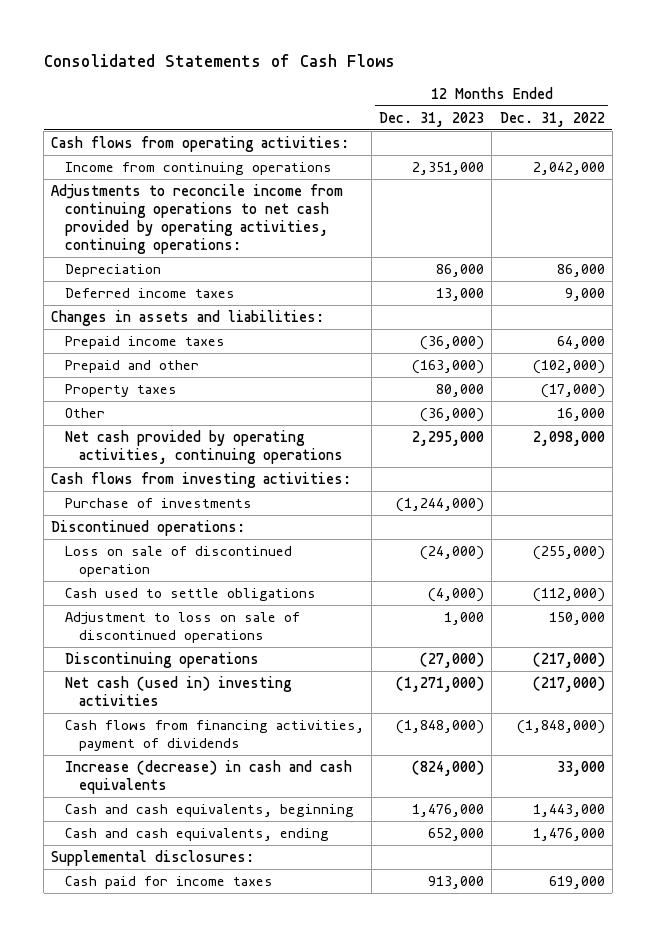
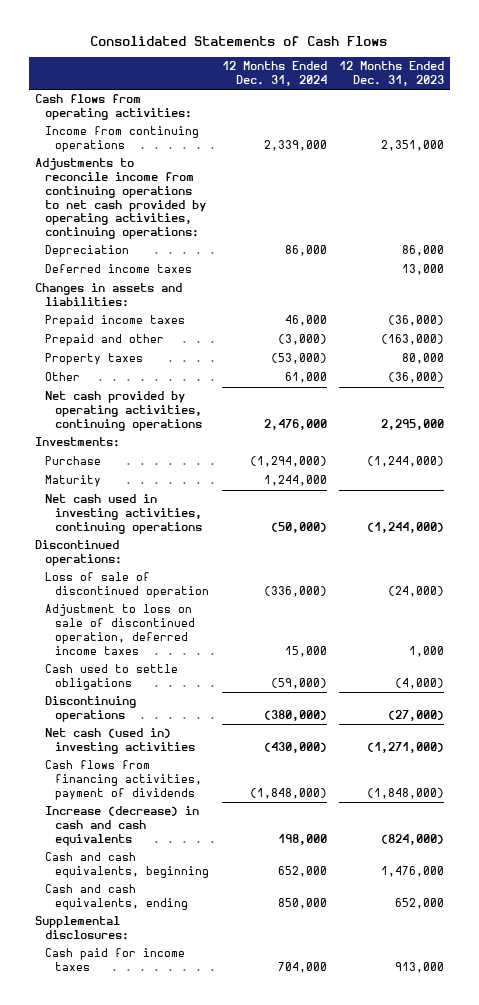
- | 12 Months Ended Dec. 31, 2023 | 12 Months Ended Dec. 31, 2022
+ | 12 Months Ended Dec. 31, 2024 | 12 Months Ended Dec. 31, 2023
- Cash flows from investing activities:
- Purchase of investments | (1,244,000) |
+ Investments:
+ Purchase | (1,294,000) | (1,244,000)
+ Maturity | 1,244,000 |
+ Net cash used in investing activities, continuing operations | (50,000) | (1,244,000)
- Loss on sale of discontinued operation | (24,000) | (255,000)
+ Loss of sale of discontinued operation | (336,000) | (24,000)
+ Adjustment to loss on sale of discontinued operation, deferred income taxes | 15,000 | 1,000
- Adjustment to loss on sale of discontinued operations | 1,000 | 150,000

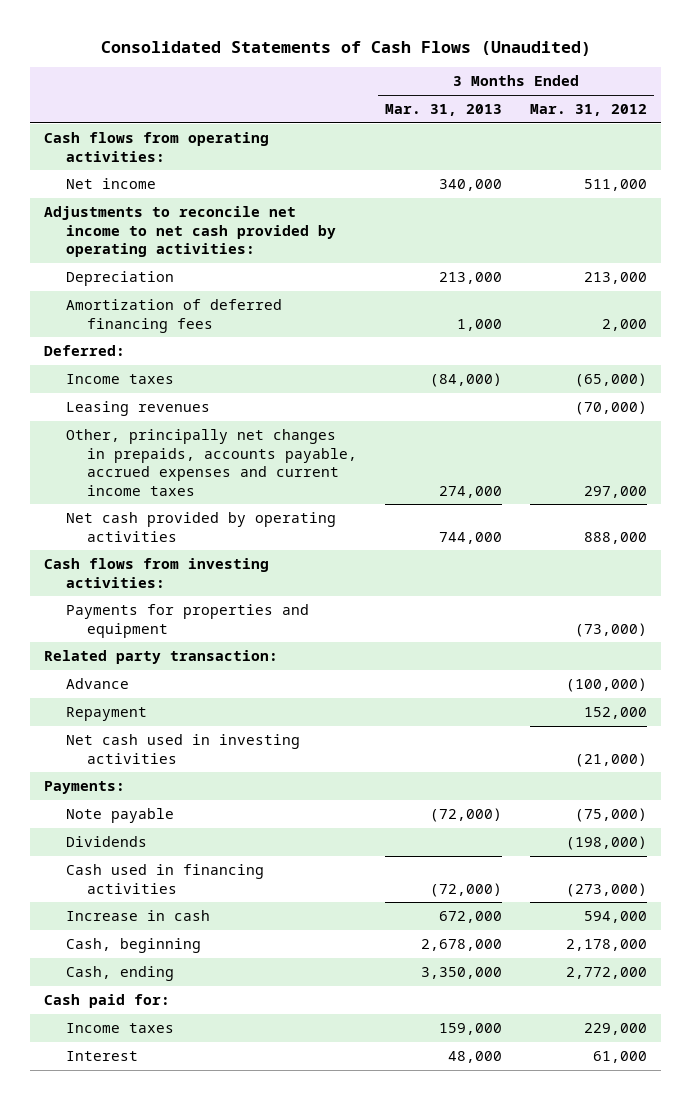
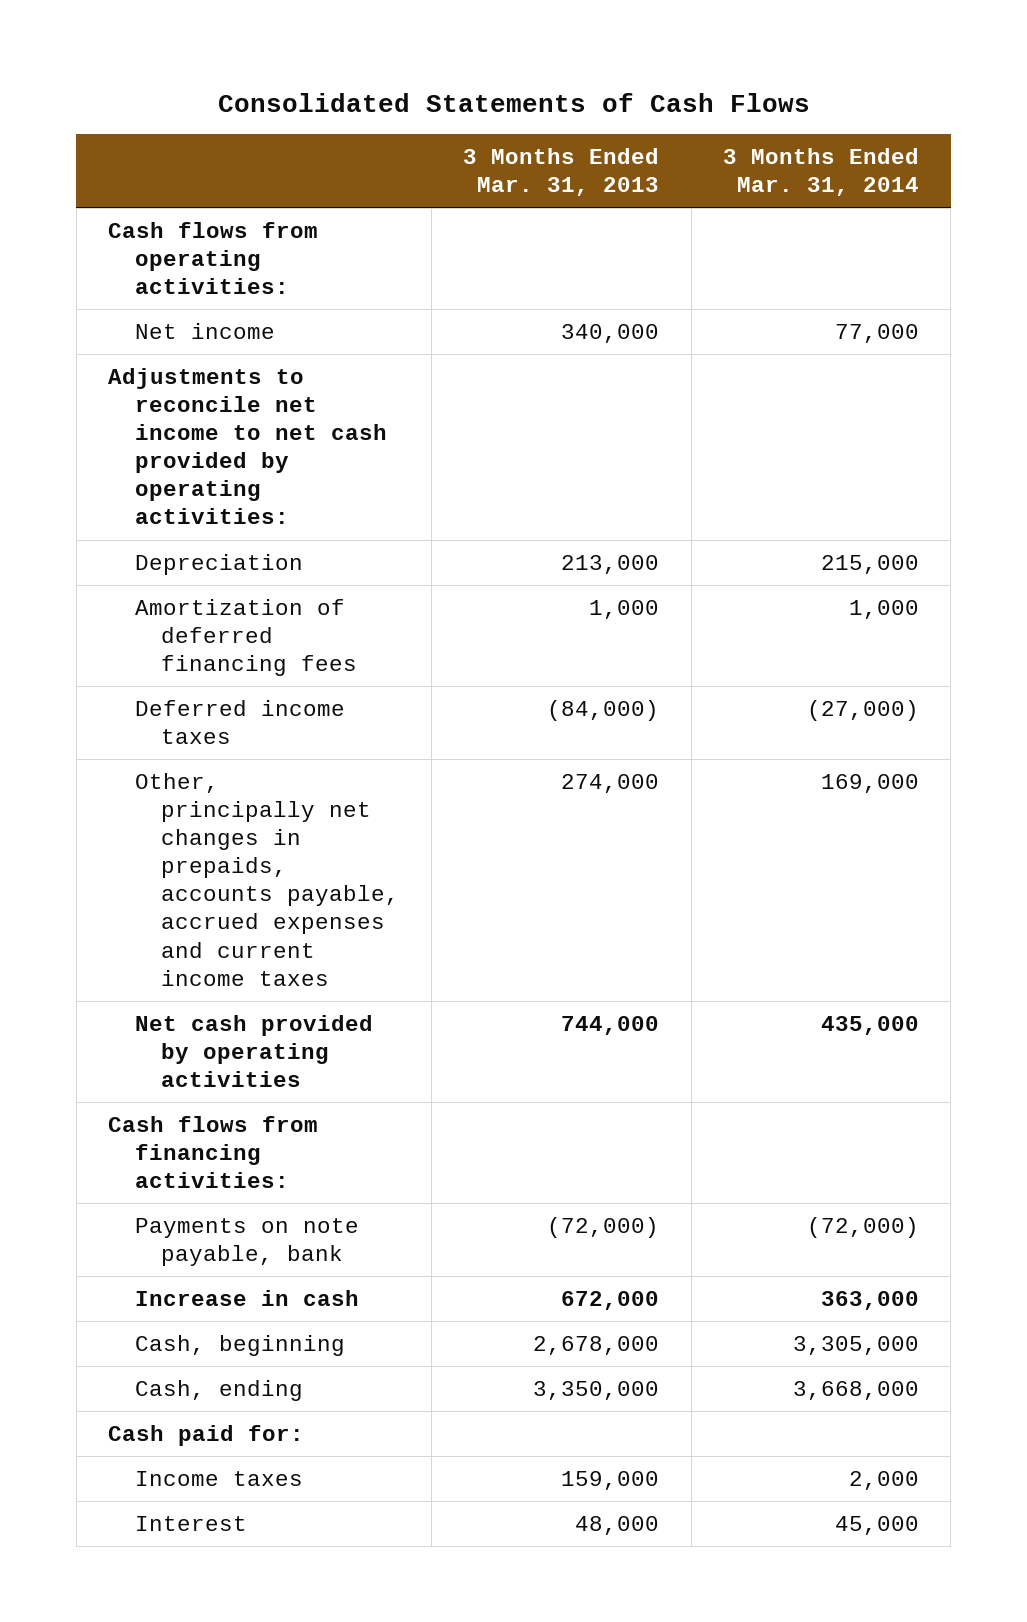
- Consolidated Statements of Cash Flows (Unaudited)
+ Consolidated Statements of Cash Flows
- | 3 Months Ended Mar. 31, 2013 | 3 Months Ended Mar. 31, 2012
+ | 3 Months Ended Mar. 31, 2013 | 3 Months Ended Mar. 31, 2014
- Deferred:
- Income taxes | (84,000) | (65,000)
- Leasing revenues | | (70,000)
+ Deferred income taxes | (84,000) | (27,000)
- Cash flows from investing activities:
- Payments for properties and equipment | | (73,000)
- Related party transaction:
- Advance | | (100,000)
- Repayment | | 152,000
- Net cash used in investing activities | | (21,000)
- Payments:
- Note payable | (72,000) | (75,000)
- Dividends | | (198,000)
- Cash used in financing activities | (72,000) | (273,000)
+ Cash flows from financing activities:
+ Payments on note payable, bank | (72,000) | (72,000)

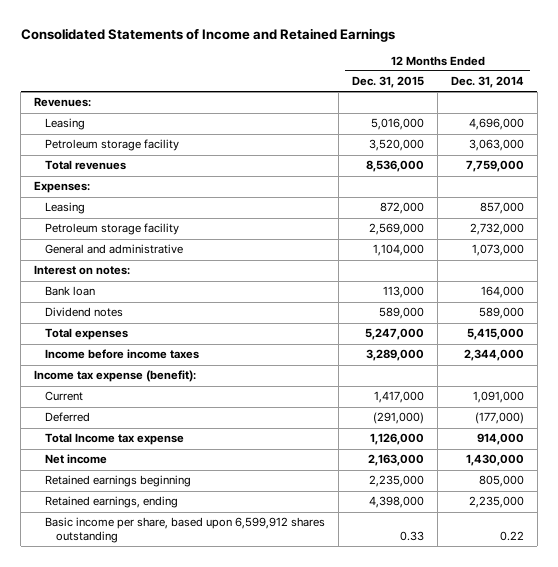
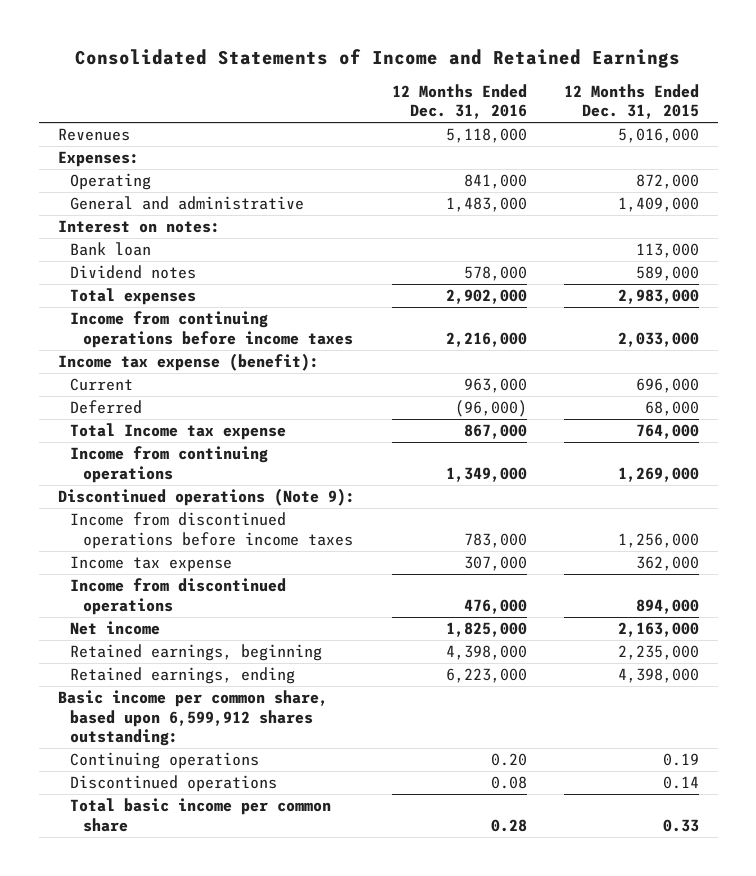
- | 12 Months Ended Dec. 31, 2015 | 12 Months Ended Dec. 31, 2014
+ | 12 Months Ended Dec. 31, 2016 | 12 Months Ended Dec. 31, 2015
- Revenues:
- Leasing | 5,016,000 | 4,696,000
- Petroleum storage facility | 3,520,000 | 3,063,000
- Total revenues | 8,536,000 | 7,759,000
+ Revenues | 5,118,000 | 5,016,000
- Leasing | 872,000 | 857,000
- Petroleum storage facility | 2,569,000 | 2,732,000
- General and administrative | 1,104,000 | 1,073,000
+ Operating | 841,000 | 872,000
+ General and administrative | 1,483,000 | 1,409,000
- Total expenses | 5,247,000 | 5,415,000
- Income before income taxes | 3,289,000 | 2,344,000
+ Total expenses | 2,902,000 | 2,983,000
+ Income from continuing operations before income taxes | 2,216,000 | 2,033,000
- Current | 1,417,000 | 1,091,000
- Deferred | (291,000) | (177,000)
- Total Income tax expense | 1,126,000 | 914,000
+ Current | 963,000 | 696,000
+ Deferred | (96,000) | 68,000
+ Total Income tax expense | 867,000 | 764,000
+ Income from continuing operations | 1,349,000 | 1,269,000
+ Discontinued operations (Note 9):
+ Income from discontinued operations before income taxes | 783,000 | 1,256,000
+ Income tax expense | 307,000 | 362,000
+ Income from discontinued operations | 476,000 | 894,000
- Retained earnings beginning | 2,235,000 | 805,000
+ Retained earnings, beginning | 4,398,000 | 2,235,000
- Basic income per share, based upon 6,599,912 shares outstanding | 0.33 | 0.22
+ Basic income per common share, based upon 6,599,912 shares outstanding:
+ Continuing operations | 0.20 | 0.19
+ Discontinued operations | 0.08 | 0.14
+ Total basic income per common share | 0.28 | 0.33

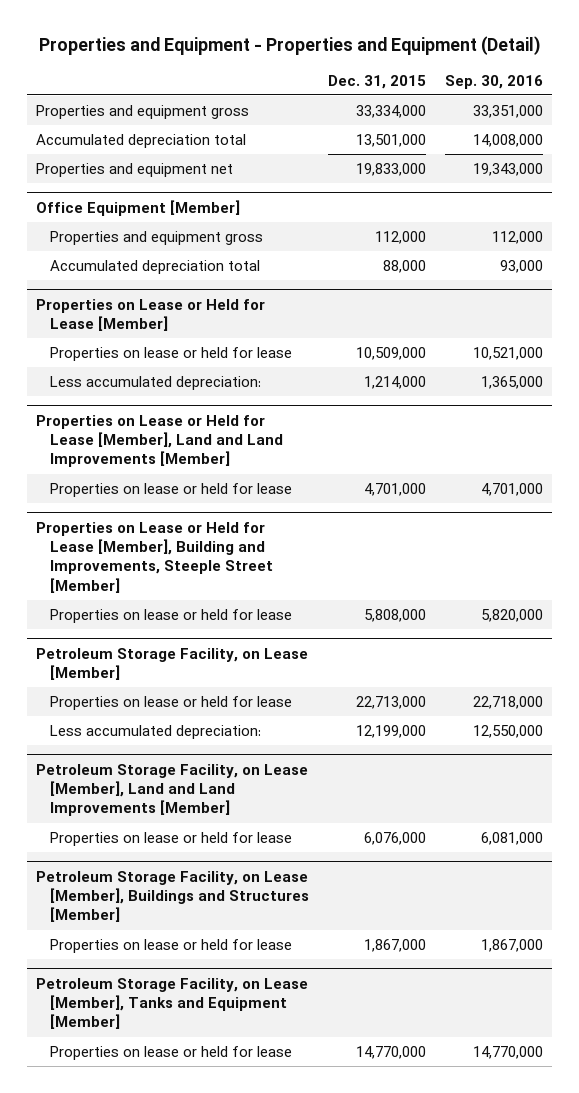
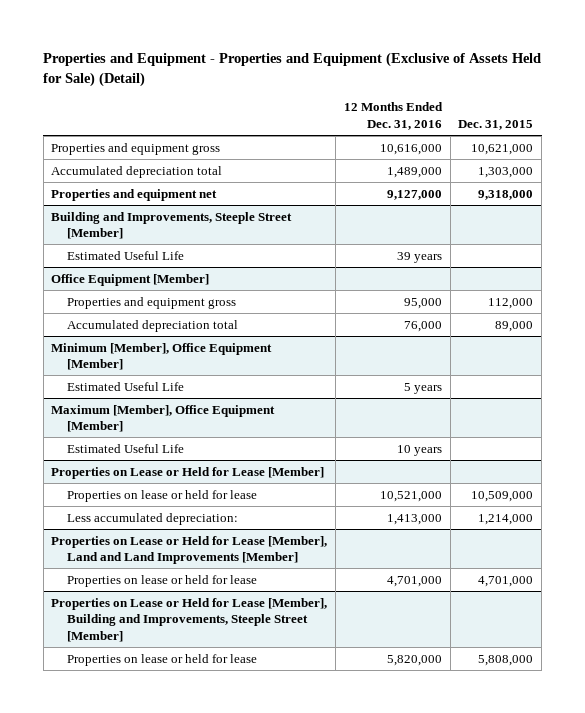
- Properties and Equipment - Properties and Equipment (Detail)
+ Properties and Equipment - Properties and Equipment (Exclusive of Assets Held for Sale) (Detail)
- | Dec. 31, 2015 | Sep. 30, 2016
+ | 12 Months Ended Dec. 31, 2016 | Dec. 31, 2015
- Properties and equipment gross | 33,334,000 | 33,351,000
- Accumulated depreciation total | 13,501,000 | 14,008,000
- Properties and equipment net | 19,833,000 | 19,343,000
+ Properties and equipment gross | 10,616,000 | 10,621,000
+ Accumulated depreciation total | 1,489,000 | 1,303,000
+ Properties and equipment net | 9,127,000 | 9,318,000
+ Building and Improvements, Steeple Street [Member]
+ Estimated Useful Life | 39 years |
@ Office Equipment [Member]
- Accumulated depreciation total | 88,000 | 93,000
+ Accumulated depreciation total | 76,000 | 89,000
+ Minimum [Member], Office Equipment [Member]
+ Estimated Useful Life | 5 years |
+ Maximum [Member], Office Equipment [Member]
+ Estimated Useful Life | 10 years |
- Petroleum Storage Facility, on Lease [Member]
- Properties on lease or held for lease | 22,713,000 | 22,718,000
- Less accumulated depreciation: | 12,199,000 | 12,550,000
- Petroleum Storage Facility, on Lease [Member], Land and Land Improvements [Member]
- Properties on lease or held for lease | 6,076,000 | 6,081,000
- Petroleum Storage Facility, on Lease [Member], Buildings and Structures [Member]
- Properties on lease or held for lease | 1,867,000 | 1,867,000
- Petroleum Storage Facility, on Lease [Member], Tanks and Equipment [Member]
- Properties on lease or held for lease | 14,770,000 | 14,770,000

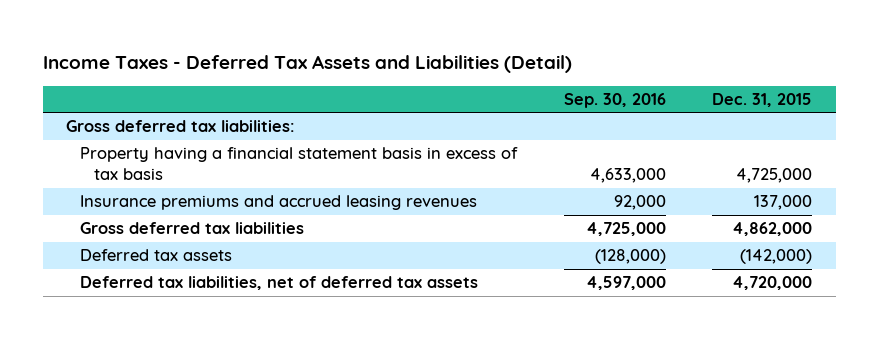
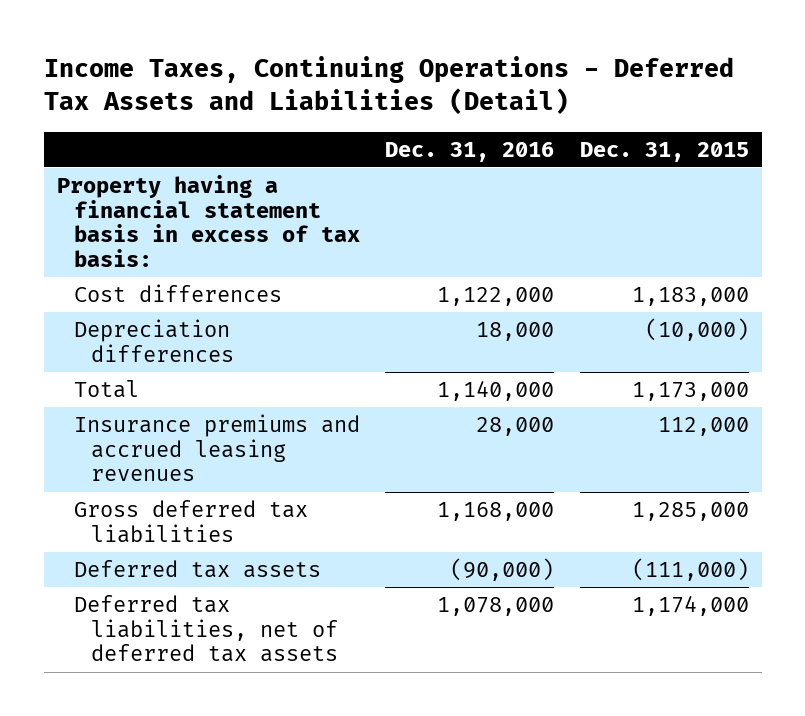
- Income Taxes - Deferred Tax Assets and Liabilities (Detail)
+ Income Taxes, Continuing Operations - Deferred Tax Assets and Liabilities (Detail)
- | Sep. 30, 2016 | Dec. 31, 2015
+ | Dec. 31, 2016 | Dec. 31, 2015
- Gross deferred tax liabilities:
- Property having a financial statement basis in excess of tax basis | 4,633,000 | 4,725,000
- Insurance premiums and accrued leasing revenues | 92,000 | 137,000
- Gross deferred tax liabilities | 4,725,000 | 4,862,000
- Deferred tax assets | (128,000) | (142,000)
- Deferred tax liabilities, net of deferred tax assets | 4,597,000 | 4,720,000
+ Property having a financial statement basis in excess of tax basis:
+ Cost differences | 1,122,000 | 1,183,000
+ Depreciation differences | 18,000 | (10,000)
+ Total | 1,140,000 | 1,173,000
+ Insurance premiums and accrued leasing revenues | 28,000 | 112,000
+ Gross deferred tax liabilities | 1,168,000 | 1,285,000
+ Deferred tax assets | (90,000) | (111,000)
+ Deferred tax liabilities, net of deferred tax assets | 1,078,000 | 1,174,000

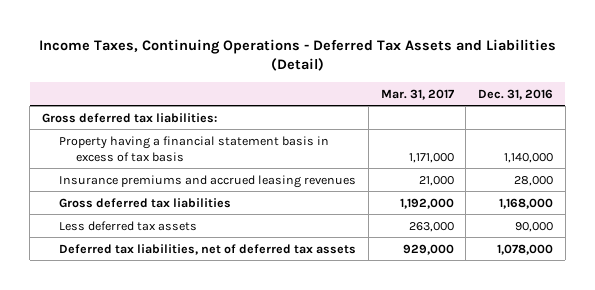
- | Dec. 31, 2016 | Dec. 31, 2015
+ | Mar. 31, 2017 | Dec. 31, 2016
- Property having a financial statement basis in excess of tax basis:
- Cost differences | 1,122,000 | 1,183,000
- Depreciation differences | 18,000 | (10,000)
- Total | 1,140,000 | 1,173,000
+ Gross deferred tax liabilities:
+ Property having a financial statement basis in excess of tax basis | 1,171,000 | 1,140,000
- Deferred tax assets | (90,000) | (111,000)
+ Less deferred tax assets | 263,000 | 90,000

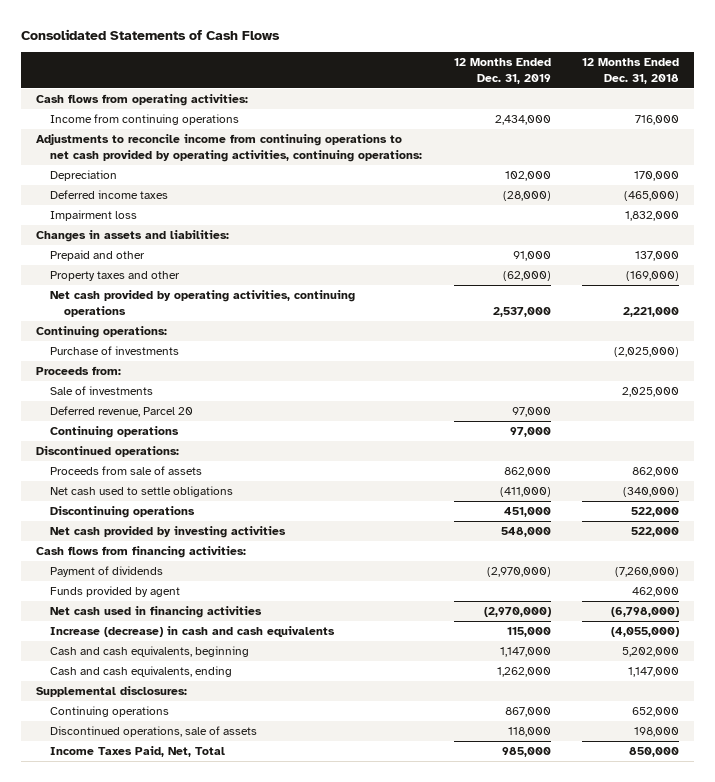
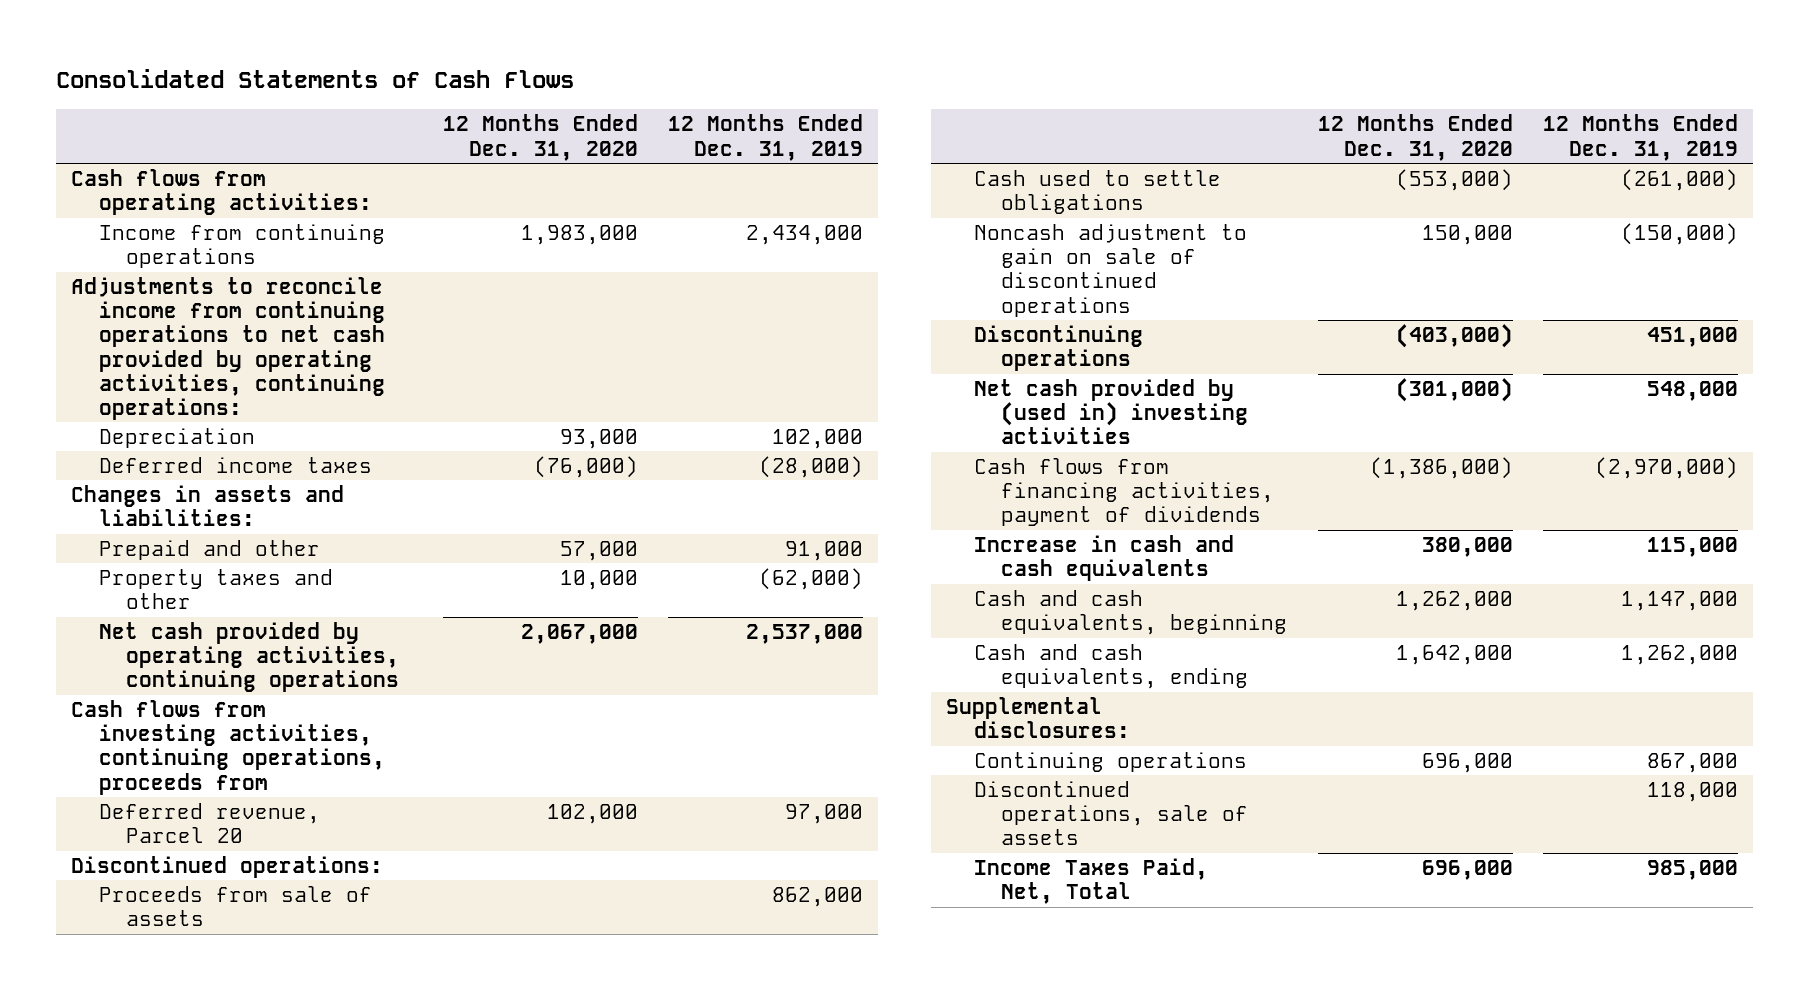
- | 12 Months Ended Dec. 31, 2019 | 12 Months Ended Dec. 31, 2018
+ | 12 Months Ended Dec. 31, 2020 | 12 Months Ended Dec. 31, 2019
- Impairment loss | | 1,832,000
- Continuing operations:
- Purchase of investments | | (2,025,000)
- Proceeds from:
- Sale of investments | | 2,025,000
+ Cash flows from investing activities, continuing operations, proceeds from
- Continuing operations | 97,000 |
- Net cash used to settle obligations | (411,000) | (340,000)
+ Cash used to settle obligations | (553,000) | (261,000)
+ Noncash adjustment to gain on sale of discontinued operations | 150,000 | (150,000)
- Net cash provided by investing activities | 548,000 | 522,000
- Cash flows from financing activities:
- Payment of dividends | (2,970,000) | (7,260,000)
- Funds provided by agent | | 462,000
- Net cash used in financing activities | (2,970,000) | (6,798,000)
- Increase (decrease) in cash and cash equivalents | 115,000 | (4,055,000)
+ Net cash provided by (used in) investing activities | (301,000) | 548,000
+ Cash flows from financing activities, payment of dividends | (1,386,000) | (2,970,000)
+ Increase in cash and cash equivalents | 380,000 | 115,000

